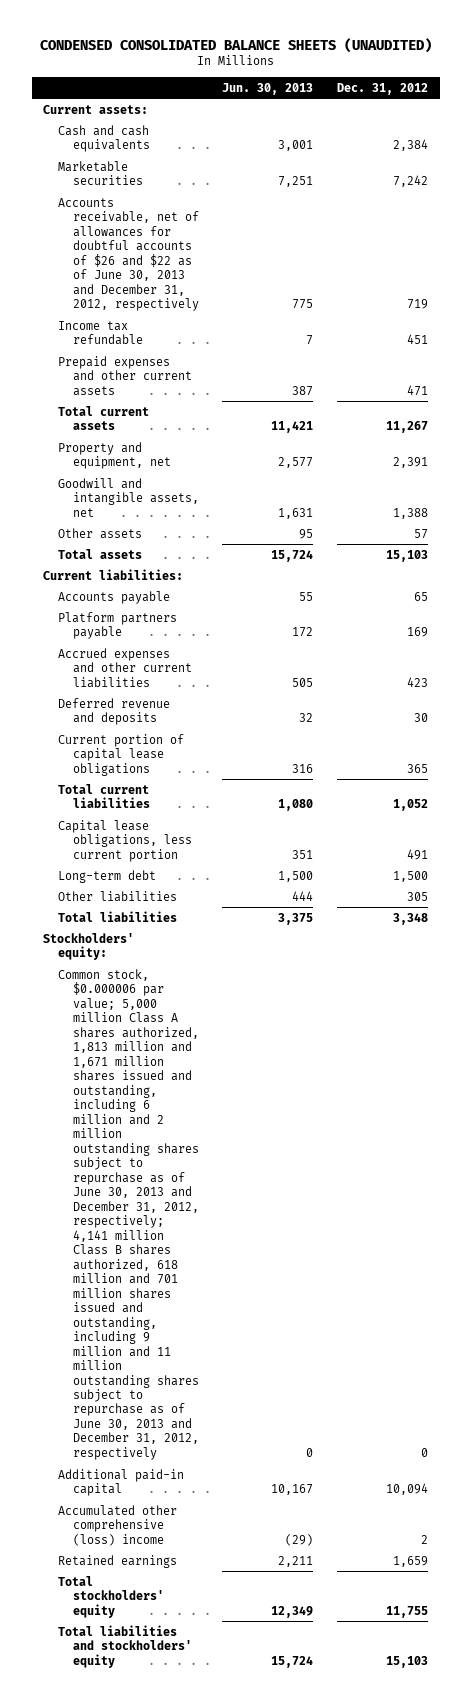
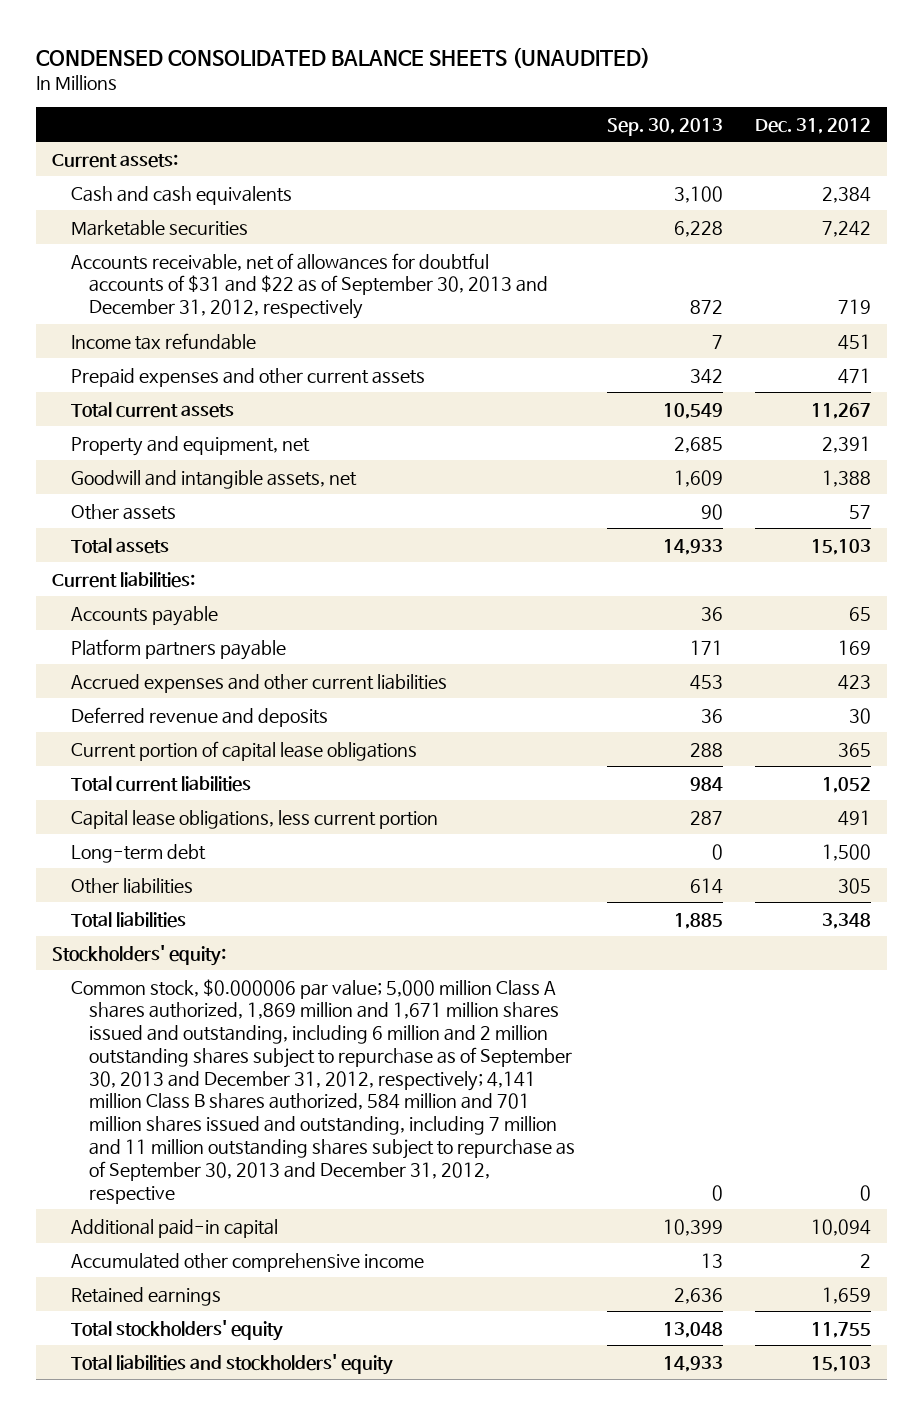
- | Jun. 30, 2013 | Dec. 31, 2012
+ | Sep. 30, 2013 | Dec. 31, 2012
- Accounts receivable, net of allowances for doubtful accounts of $26 and $22 as of June 30, 2013 and December 31, 2012, respectively | 775 | 719
+ Accounts receivable, net of allowances for doubtful accounts of $31 and $22 as of September 30, 2013 and December 31, 2012, respectively | 872 | 719
- Common stock, $0.000006 par value; 5,000 million Class A shares authorized, 1,813 million and 1,671 million shares issued and outstanding, including 6 million and 2 million outstanding shares subject to repurchase as of June 30, 2013 and December 31, 2012, respectively; 4,141 million Class B shares authorized, 618 million and 701 million shares issued and outstanding, including 9 million and 11 million outstanding shares subject to repurchase as of June 30, 2013 and December 31, 2012, respectively | 0 | 0
+ Common stock, $0.000006 par value; 5,000 million Class A shares authorized, 1,869 million and 1,671 million shares issued and outstanding, including 6 million and 2 million outstanding shares subject to repurchase as of September 30, 2013 and December 31, 2012, respectively; 4,141 million Class B shares authorized, 584 million and 701 million shares issued and outstanding, including 7 million and 11 million outstanding shares subject to repurchase as of September 30, 2013 and December 31, 2012, respective | 0 | 0
- Accumulated other comprehensive (loss) income | (29) | 2
+ Accumulated other comprehensive income | 13 | 2

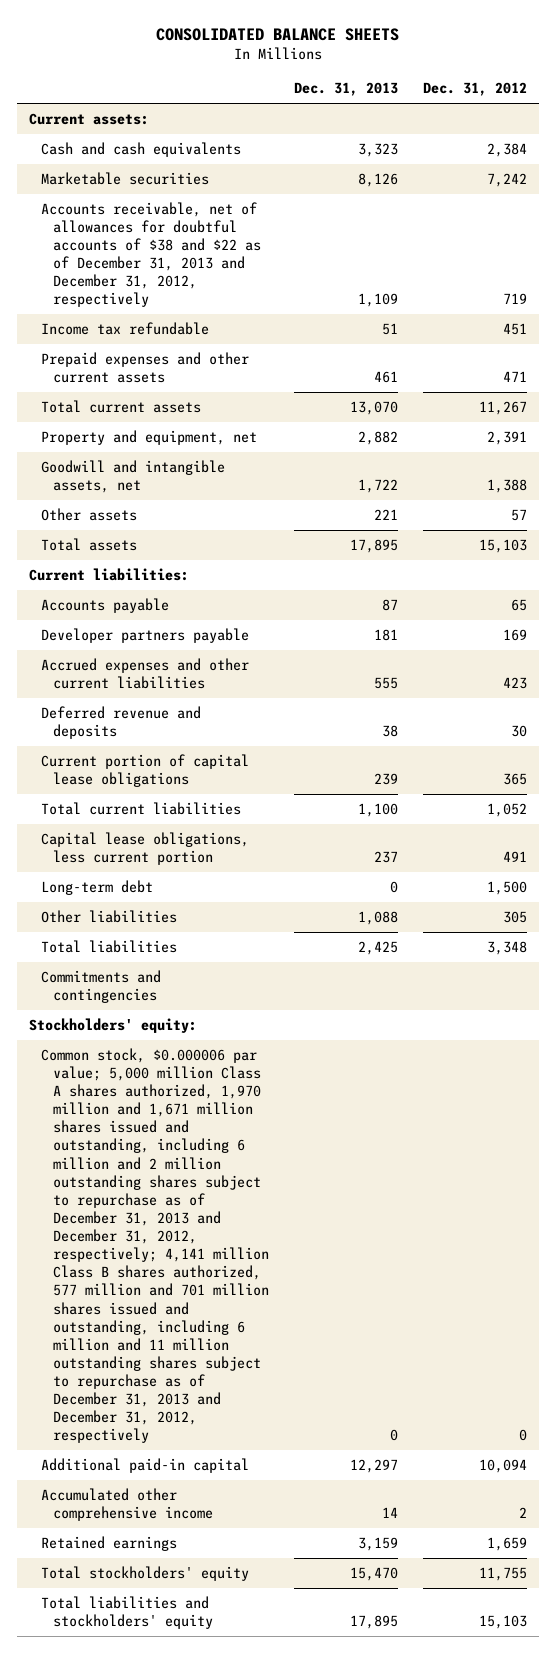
- CONDENSED CONSOLIDATED BALANCE SHEETS (UNAUDITED)
+ CONSOLIDATED BALANCE SHEETS
- | Sep. 30, 2013 | Dec. 31, 2012
+ | Dec. 31, 2013 | Dec. 31, 2012
- Accounts receivable, net of allowances for doubtful accounts of $31 and $22 as of September 30, 2013 and December 31, 2012, respectively | 872 | 719
+ Accounts receivable, net of allowances for doubtful accounts of $38 and $22 as of December 31, 2013 and December 31, 2012, respectively | 1,109 | 719
- Platform partners payable | 171 | 169
+ Developer partners payable | 181 | 169
+ Commitments and contingencies
- Common stock, $0.000006 par value; 5,000 million Class A shares authorized, 1,869 million and 1,671 million shares issued and outstanding, including 6 million and 2 million outstanding shares subject to repurchase as of September 30, 2013 and December 31, 2012, respectively; 4,141 million Class B shares authorized, 584 million and 701 million shares issued and outstanding, including 7 million and 11 million outstanding shares subject to repurchase as of September 30, 2013 and December 31, 2012, respective | 0 | 0
+ Common stock, $0.000006 par value; 5,000 million Class A shares authorized, 1,970 million and 1,671 million shares issued and outstanding, including 6 million and 2 million outstanding shares subject to repurchase as of December 31, 2013 and December 31, 2012, respectively; 4,141 million Class B shares authorized, 577 million and 701 million shares issued and outstanding, including 6 million and 11 million outstanding shares subject to repurchase as of December 31, 2013 and December 31, 2012, respectively | 0 | 0

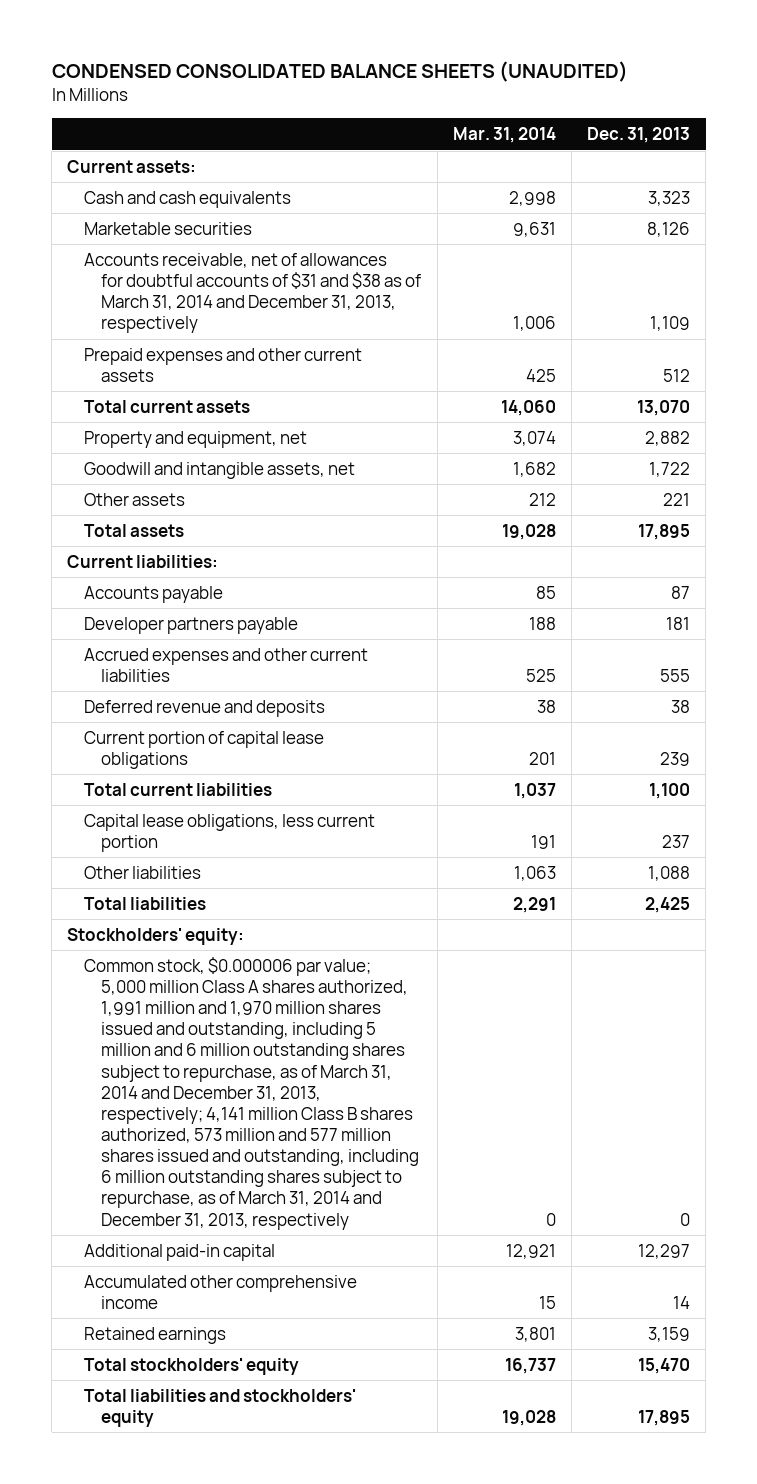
- CONSOLIDATED BALANCE SHEETS
+ CONDENSED CONSOLIDATED BALANCE SHEETS (UNAUDITED)
- | Dec. 31, 2013 | Dec. 31, 2012
+ | Mar. 31, 2014 | Dec. 31, 2013
- Accounts receivable, net of allowances for doubtful accounts of $38 and $22 as of December 31, 2013 and December 31, 2012, respectively | 1,109 | 719
- Income tax refundable | 51 | 451
- Prepaid expenses and other current assets | 461 | 471
+ Accounts receivable, net of allowances for doubtful accounts of $31 and $38 as of March 31, 2014 and December 31, 2013, respectively | 1,006 | 1,109
+ Prepaid expenses and other current assets | 425 | 512
- Long-term debt | 0 | 1,500
- Commitments and contingencies
- Common stock, $0.000006 par value; 5,000 million Class A shares authorized, 1,970 million and 1,671 million shares issued and outstanding, including 6 million and 2 million outstanding shares subject to repurchase as of December 31, 2013 and December 31, 2012, respectively; 4,141 million Class B shares authorized, 577 million and 701 million shares issued and outstanding, including 6 million and 11 million outstanding shares subject to repurchase as of December 31, 2013 and December 31, 2012, respectively | 0 | 0
+ Common stock, $0.000006 par value; 5,000 million Class A shares authorized, 1,991 million and 1,970 million shares issued and outstanding, including 5 million and 6 million outstanding shares subject to repurchase, as of March 31, 2014 and December 31, 2013, respectively; 4,141 million Class B shares authorized, 573 million and 577 million shares issued and outstanding, including 6 million outstanding shares subject to repurchase, as of March 31, 2014 and December 31, 2013, respectively | 0 | 0

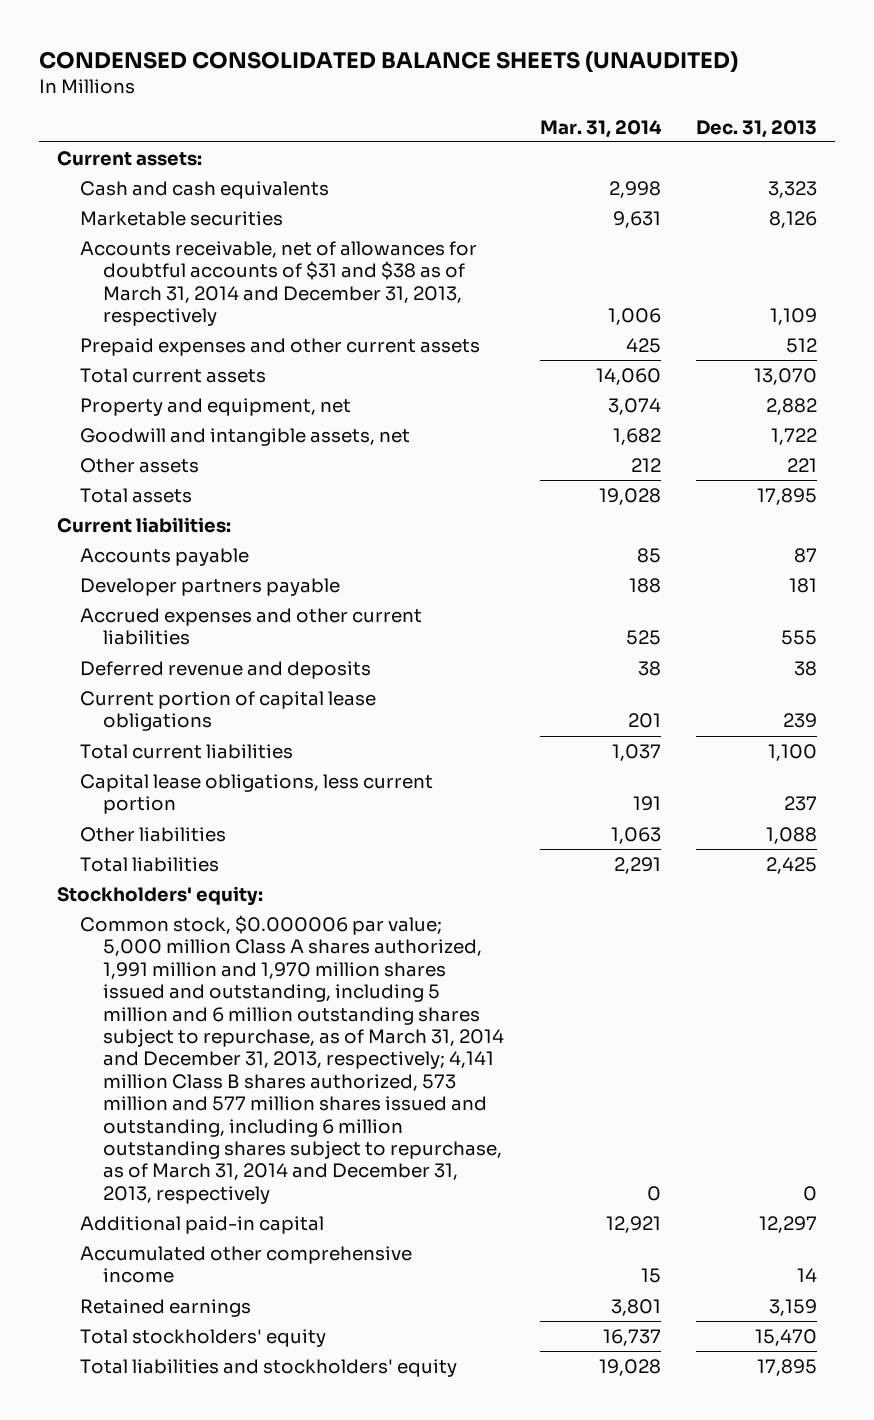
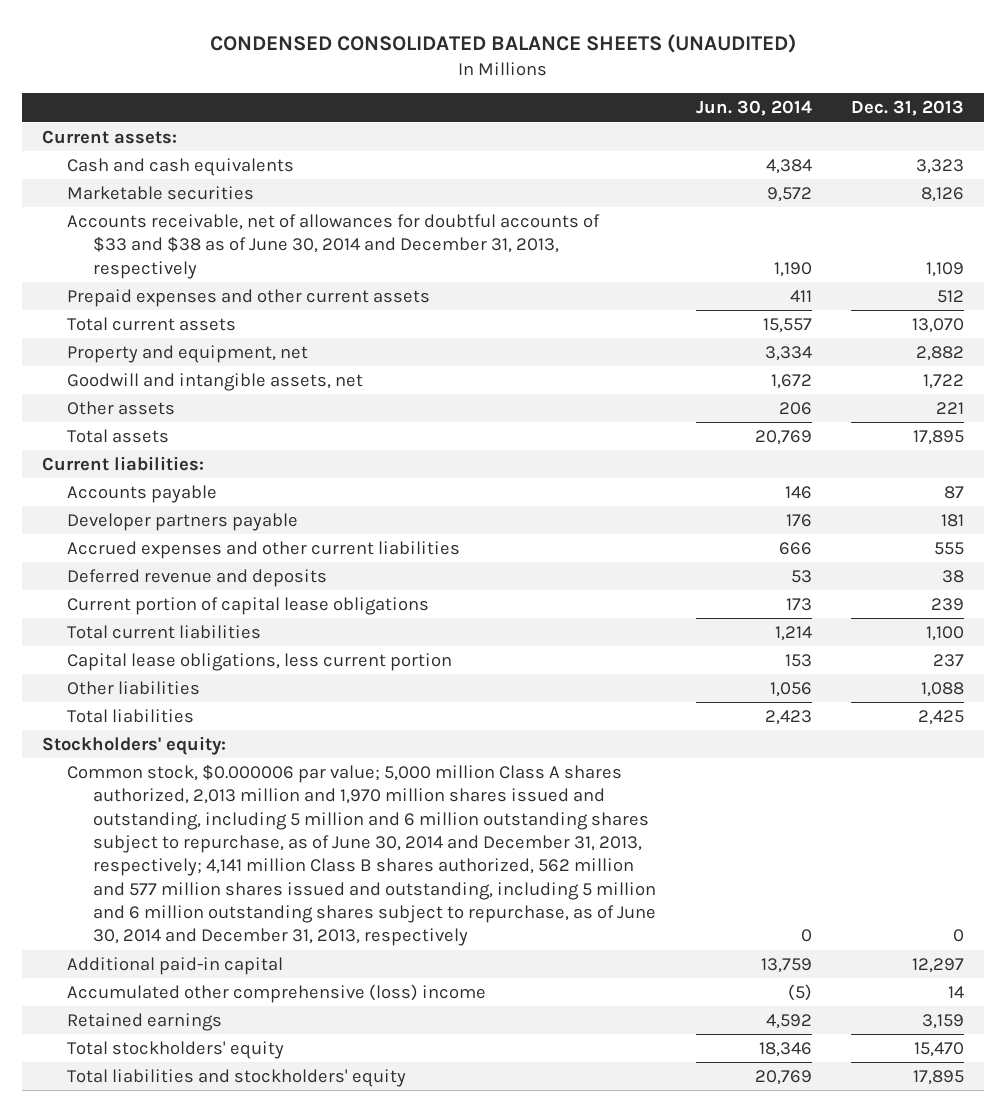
- | Mar. 31, 2014 | Dec. 31, 2013
+ | Jun. 30, 2014 | Dec. 31, 2013
- Accounts receivable, net of allowances for doubtful accounts of $31 and $38 as of March 31, 2014 and December 31, 2013, respectively | 1,006 | 1,109
+ Accounts receivable, net of allowances for doubtful accounts of $33 and $38 as of June 30, 2014 and December 31, 2013, respectively | 1,190 | 1,109
- Common stock, $0.000006 par value; 5,000 million Class A shares authorized, 1,991 million and 1,970 million shares issued and outstanding, including 5 million and 6 million outstanding shares subject to repurchase, as of March 31, 2014 and December 31, 2013, respectively; 4,141 million Class B shares authorized, 573 million and 577 million shares issued and outstanding, including 6 million outstanding shares subject to repurchase, as of March 31, 2014 and December 31, 2013, respectively | 0 | 0
+ Common stock, $0.000006 par value; 5,000 million Class A shares authorized, 2,013 million and 1,970 million shares issued and outstanding, including 5 million and 6 million outstanding shares subject to repurchase, as of June 30, 2014 and December 31, 2013, respectively; 4,141 million Class B shares authorized, 562 million and 577 million shares issued and outstanding, including 5 million and 6 million outstanding shares subject to repurchase, as of June 30, 2014 and December 31, 2013, respectively | 0 | 0
- Accumulated other comprehensive income | 15 | 14
+ Accumulated other comprehensive (loss) income | (5) | 14

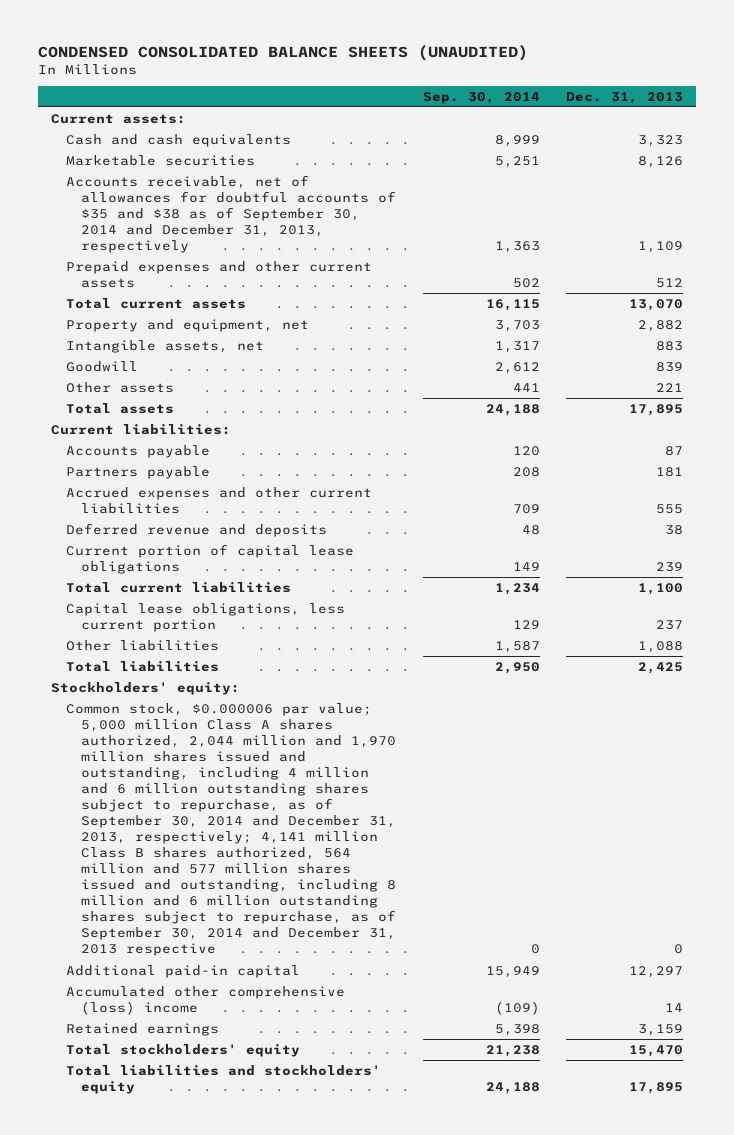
- | Jun. 30, 2014 | Dec. 31, 2013
+ | Sep. 30, 2014 | Dec. 31, 2013
- Accounts receivable, net of allowances for doubtful accounts of $33 and $38 as of June 30, 2014 and December 31, 2013, respectively | 1,190 | 1,109
+ Accounts receivable, net of allowances for doubtful accounts of $35 and $38 as of September 30, 2014 and December 31, 2013, respectively | 1,363 | 1,109
- Goodwill and intangible assets, net | 1,672 | 1,722
+ Intangible assets, net | 1,317 | 883
+ Goodwill | 2,612 | 839
- Developer partners payable | 176 | 181
+ Partners payable | 208 | 181
- Common stock, $0.000006 par value; 5,000 million Class A shares authorized, 2,013 million and 1,970 million shares issued and outstanding, including 5 million and 6 million outstanding shares subject to repurchase, as of June 30, 2014 and December 31, 2013, respectively; 4,141 million Class B shares authorized, 562 million and 577 million shares issued and outstanding, including 5 million and 6 million outstanding shares subject to repurchase, as of June 30, 2014 and December 31, 2013, respectively | 0 | 0
+ Common stock, $0.000006 par value; 5,000 million Class A shares authorized, 2,044 million and 1,970 million shares issued and outstanding, including 4 million and 6 million outstanding shares subject to repurchase, as of September 30, 2014 and December 31, 2013, respectively; 4,141 million Class B shares authorized, 564 million and 577 million shares issued and outstanding, including 8 million and 6 million outstanding shares subject to repurchase, as of September 30, 2014 and December 31, 2013 respective | 0 | 0

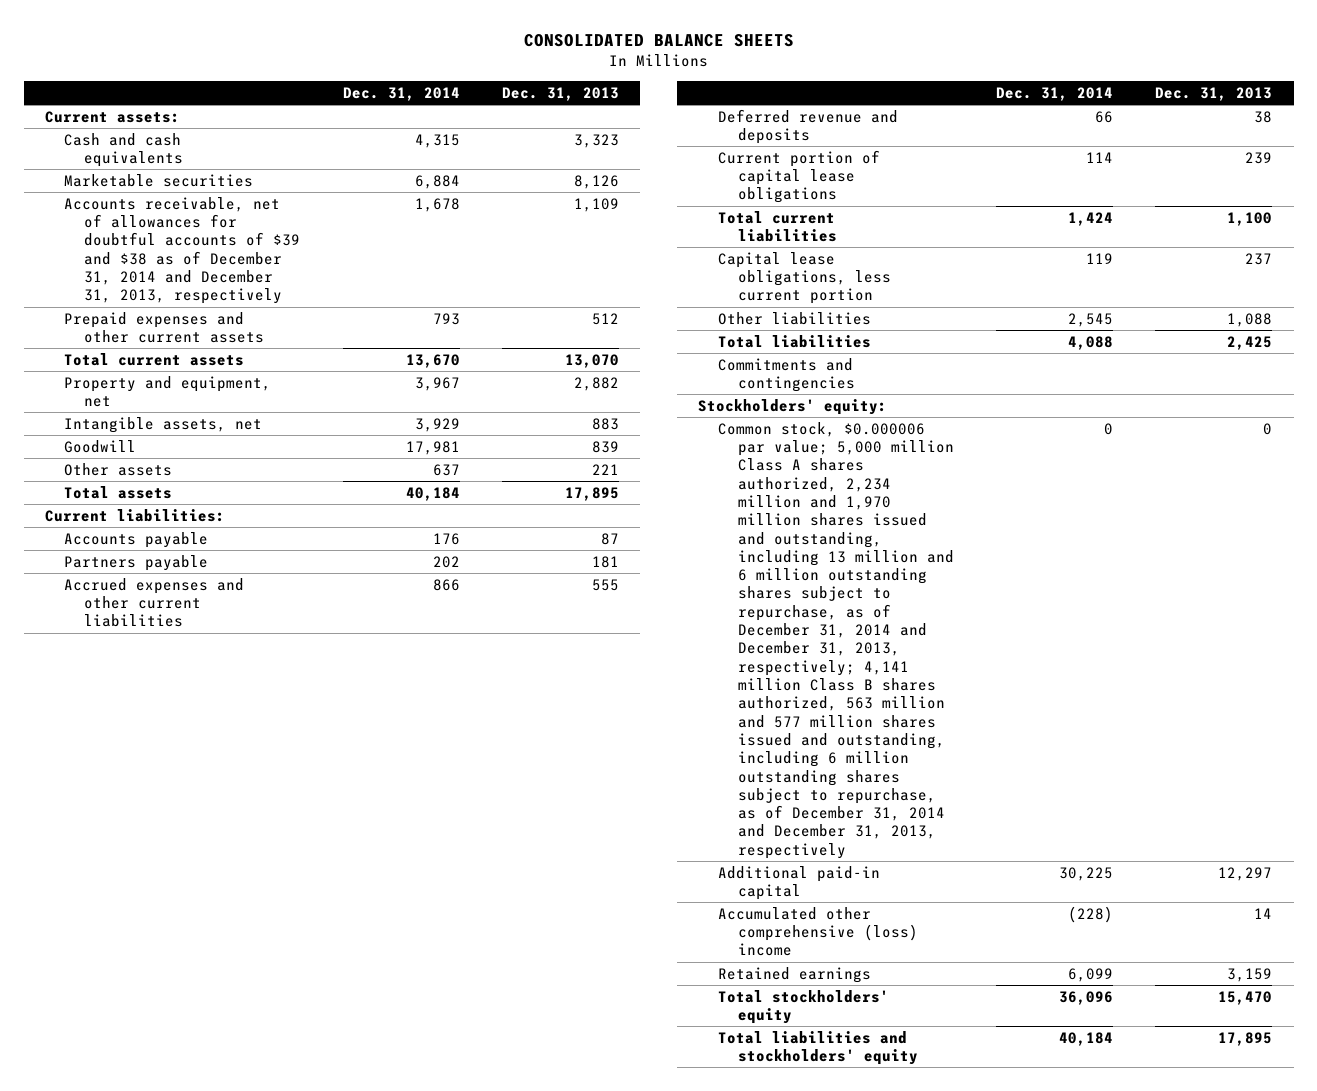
- CONDENSED CONSOLIDATED BALANCE SHEETS (UNAUDITED)
+ CONSOLIDATED BALANCE SHEETS
- | Sep. 30, 2014 | Dec. 31, 2013
+ | Dec. 31, 2014 | Dec. 31, 2013
- Accounts receivable, net of allowances for doubtful accounts of $35 and $38 as of September 30, 2014 and December 31, 2013, respectively | 1,363 | 1,109
+ Accounts receivable, net of allowances for doubtful accounts of $39 and $38 as of December 31, 2014 and December 31, 2013, respectively | 1,678 | 1,109
+ Commitments and contingencies
- Common stock, $0.000006 par value; 5,000 million Class A shares authorized, 2,044 million and 1,970 million shares issued and outstanding, including 4 million and 6 million outstanding shares subject to repurchase, as of September 30, 2014 and December 31, 2013, respectively; 4,141 million Class B shares authorized, 564 million and 577 million shares issued and outstanding, including 8 million and 6 million outstanding shares subject to repurchase, as of September 30, 2014 and December 31, 2013 respective | 0 | 0
+ Common stock, $0.000006 par value; 5,000 million Class A shares authorized, 2,234 million and 1,970 million shares issued and outstanding, including 13 million and 6 million outstanding shares subject to repurchase, as of December 31, 2014 and December 31, 2013, respectively; 4,141 million Class B shares authorized, 563 million and 577 million shares issued and outstanding, including 6 million outstanding shares subject to repurchase, as of December 31, 2014 and December 31, 2013, respectively | 0 | 0

